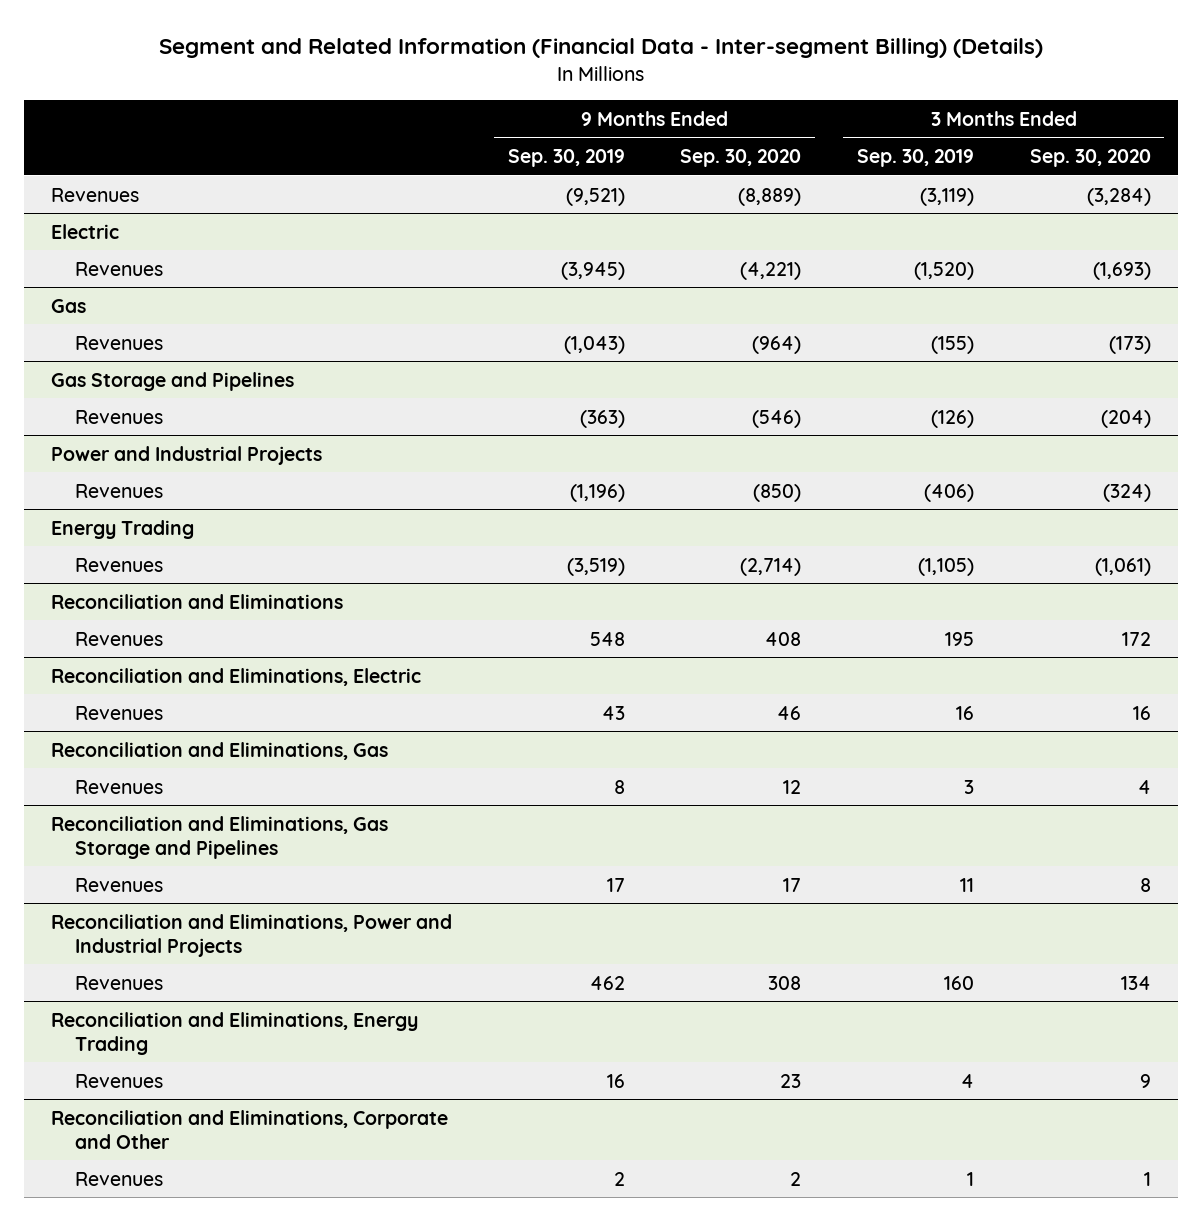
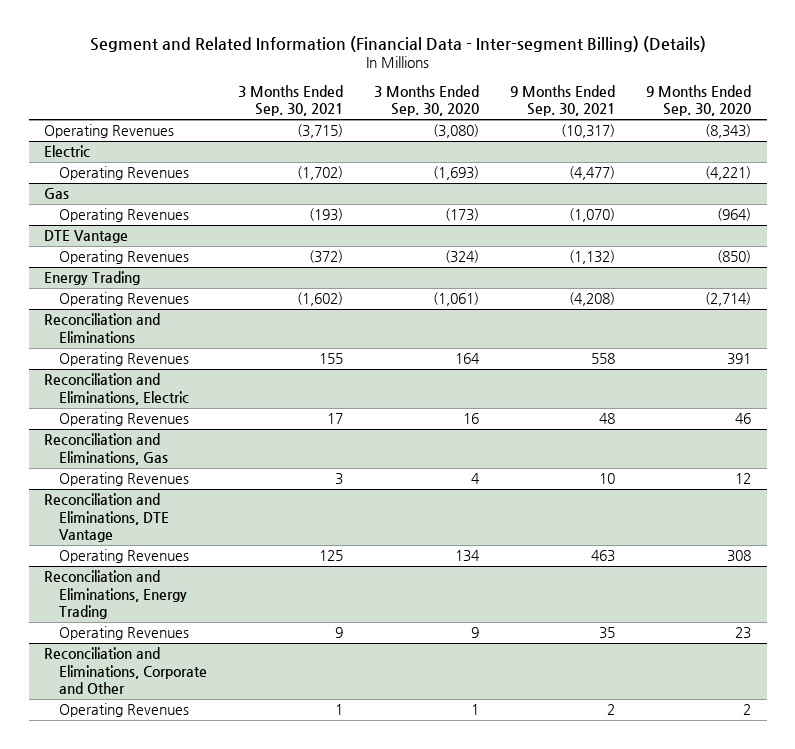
- | 9 Months Ended Sep. 30, 2019 | 9 Months Ended Sep. 30, 2020 | 3 Months Ended Sep. 30, 2019 | 3 Months Ended Sep. 30, 2020
+ | 3 Months Ended Sep. 30, 2021 | 3 Months Ended Sep. 30, 2020 | 9 Months Ended Sep. 30, 2021 | 9 Months Ended Sep. 30, 2020
- Revenues | (9,521) | (8,889) | (3,119) | (3,284)
+ Operating Revenues | (3,715) | (3,080) | (10,317) | (8,343)
@ Electric
- Revenues | (3,945) | (4,221) | (1,520) | (1,693)
+ Operating Revenues | (1,702) | (1,693) | (4,477) | (4,221)
@ Gas
- Revenues | (1,043) | (964) | (155) | (173)
- Gas Storage and Pipelines
- Revenues | (363) | (546) | (126) | (204)
- Power and Industrial Projects
- Revenues | (1,196) | (850) | (406) | (324)
@ Gas
+ Operating Revenues | (193) | (173) | (1,070) | (964)
+ DTE Vantage
+ Operating Revenues | (372) | (324) | (1,132) | (850)
@ Energy Trading
- Revenues | (3,519) | (2,714) | (1,105) | (1,061)
+ Operating Revenues | (1,602) | (1,061) | (4,208) | (2,714)
@ Reconciliation and Eliminations
- Revenues | 548 | 408 | 195 | 172
+ Operating Revenues | 155 | 164 | 558 | 391
@ Reconciliation and Eliminations, Electric
- Revenues | 43 | 46 | 16 | 16
+ Operating Revenues | 17 | 16 | 48 | 46
@ Reconciliation and Eliminations, Gas
- Revenues | 8 | 12 | 3 | 4
- Reconciliation and Eliminations, Gas Storage and Pipelines
- Revenues | 17 | 17 | 11 | 8
- Reconciliation and Eliminations, Power and Industrial Projects
- Revenues | 462 | 308 | 160 | 134
@ Reconciliation and Eliminations, Gas
+ Operating Revenues | 3 | 4 | 10 | 12
+ Reconciliation and Eliminations, DTE Vantage
+ Operating Revenues | 125 | 134 | 463 | 308
@ Reconciliation and Eliminations, Energy Trading
- Revenues | 16 | 23 | 4 | 9
+ Operating Revenues | 9 | 9 | 35 | 23
@ Reconciliation and Eliminations, Corporate and Other
- Revenues | 2 | 2 | 1 | 1
+ Operating Revenues | 1 | 1 | 2 | 2

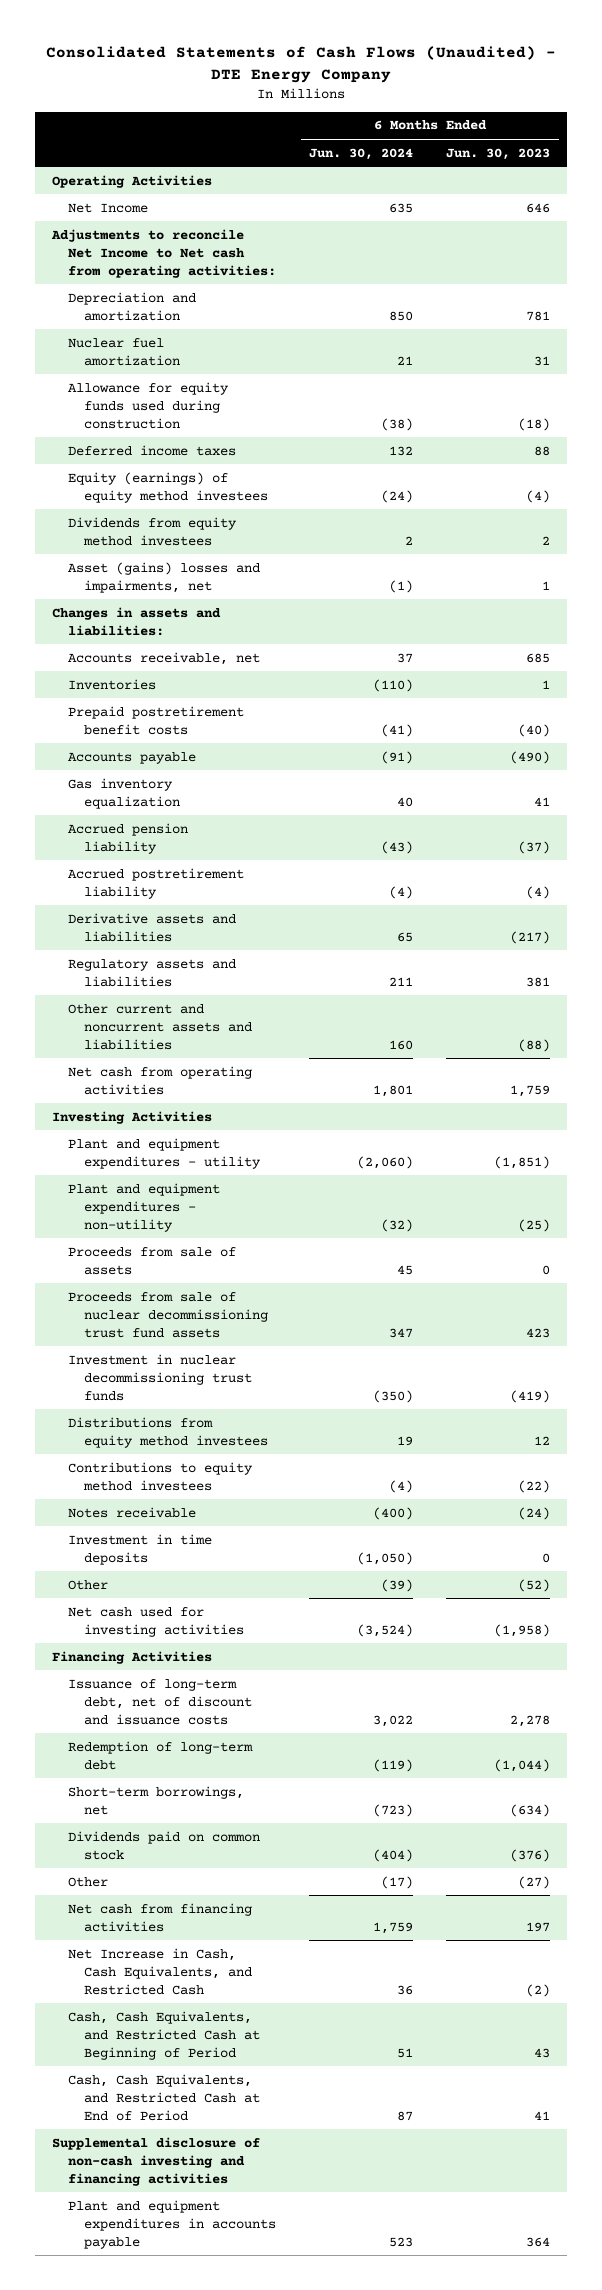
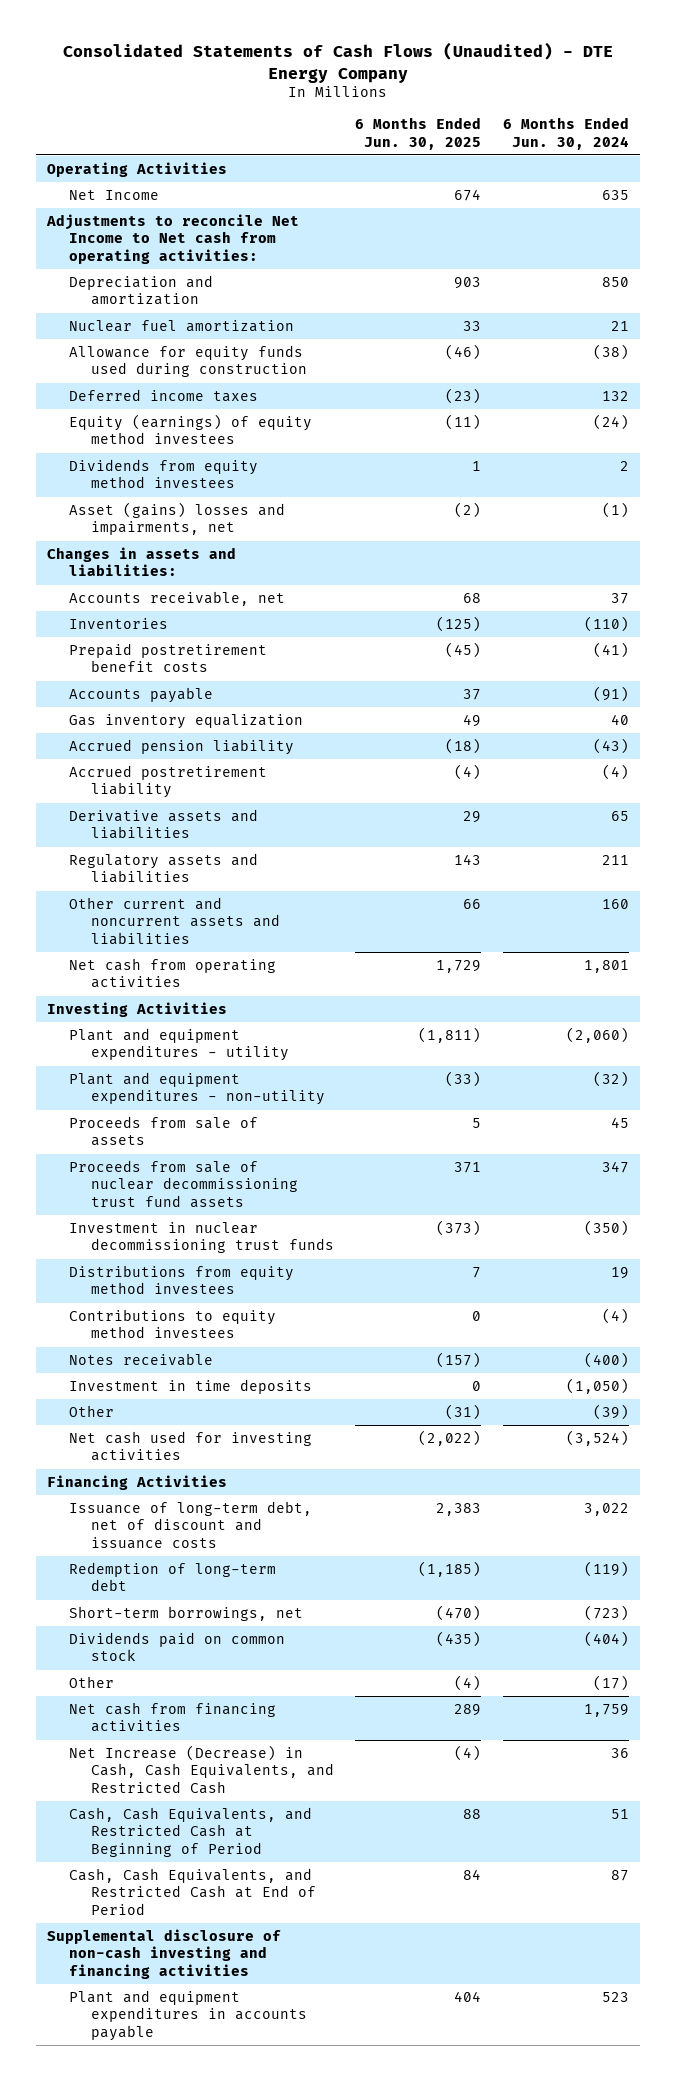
- | 6 Months Ended Jun. 30, 2024 | 6 Months Ended Jun. 30, 2023
+ | 6 Months Ended Jun. 30, 2025 | 6 Months Ended Jun. 30, 2024
- Net Increase in Cash, Cash Equivalents, and Restricted Cash | 36 | (2)
+ Net Increase (Decrease) in Cash, Cash Equivalents, and Restricted Cash | (4) | 36

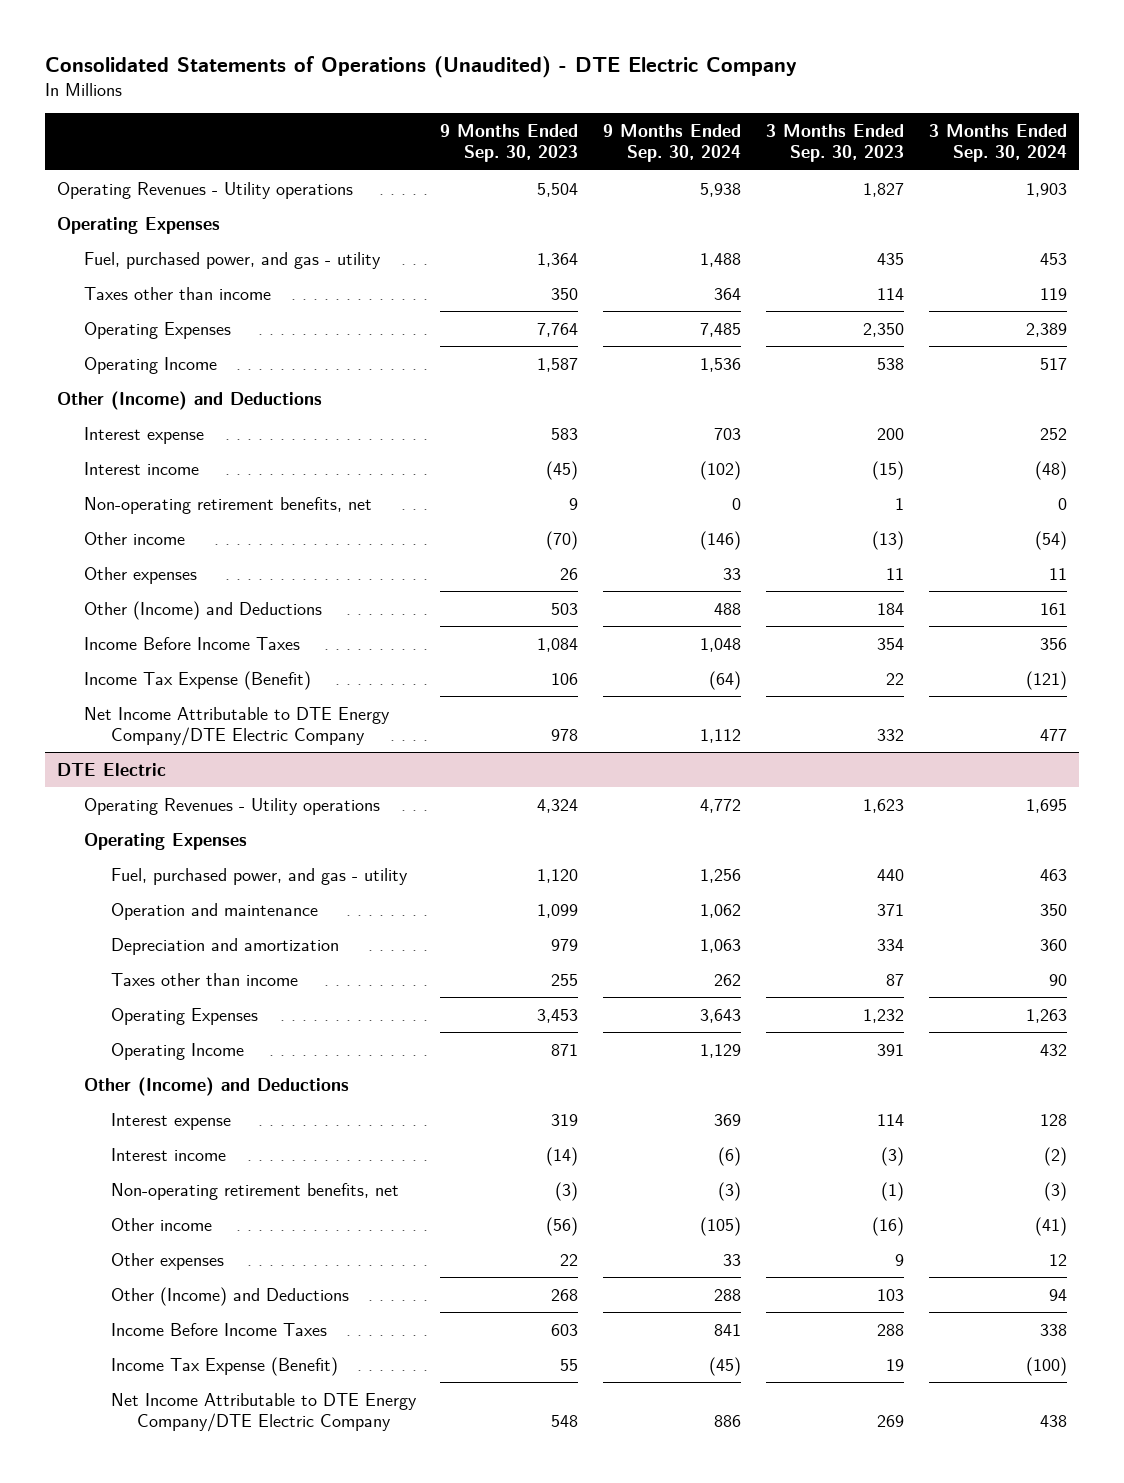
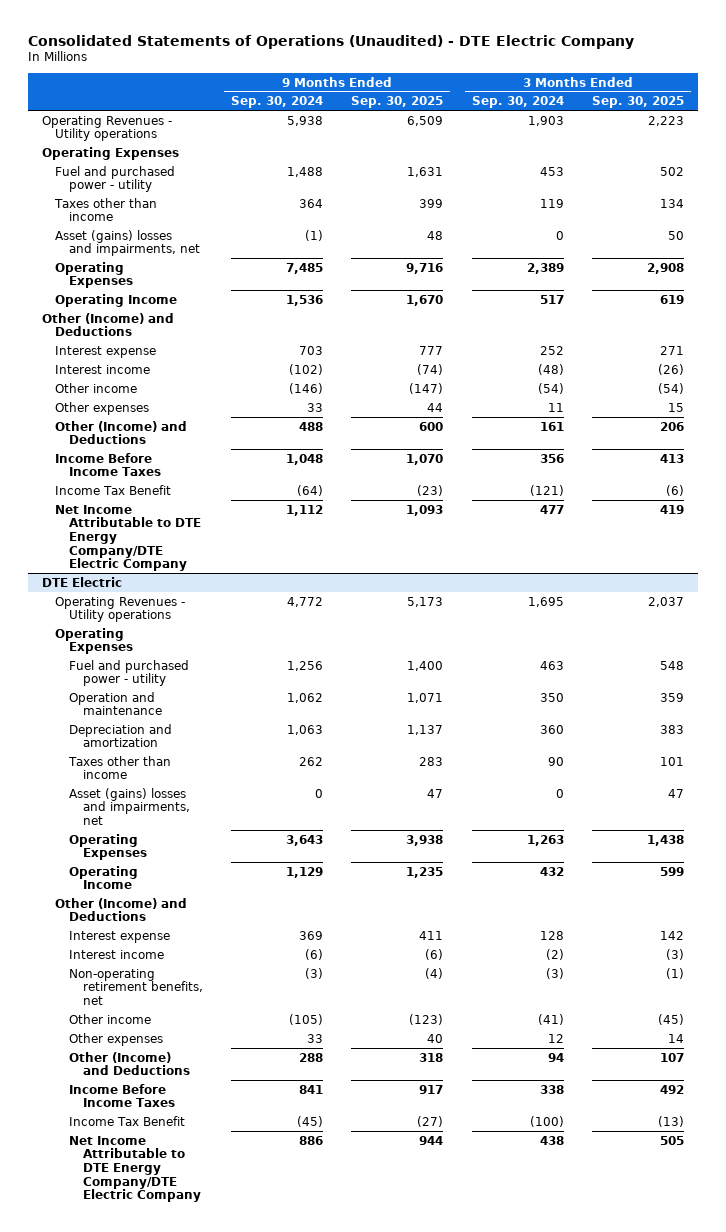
- | 9 Months Ended Sep. 30, 2023 | 9 Months Ended Sep. 30, 2024 | 3 Months Ended Sep. 30, 2023 | 3 Months Ended Sep. 30, 2024
+ | 9 Months Ended Sep. 30, 2024 | 9 Months Ended Sep. 30, 2025 | 3 Months Ended Sep. 30, 2024 | 3 Months Ended Sep. 30, 2025
- Fuel, purchased power, and gas - utility | 1,364 | 1,488 | 435 | 453
+ Fuel and purchased power - utility | 1,488 | 1,631 | 453 | 502
+ Asset (gains) losses and impairments, net | (1) | 48 | 0 | 50
- Non-operating retirement benefits, net | 9 | 0 | 1 | 0
- Income Tax Expense (Benefit) | 106 | (64) | 22 | (121)
+ Income Tax Benefit | (64) | (23) | (121) | (6)
@ DTE Electric
- Fuel, purchased power, and gas - utility | 1,120 | 1,256 | 440 | 463
+ Fuel and purchased power - utility | 1,256 | 1,400 | 463 | 548
+ Asset (gains) losses and impairments, net | 0 | 47 | 0 | 47
- Income Tax Expense (Benefit) | 55 | (45) | 19 | (100)
+ Income Tax Benefit | (45) | (27) | (100) | (13)

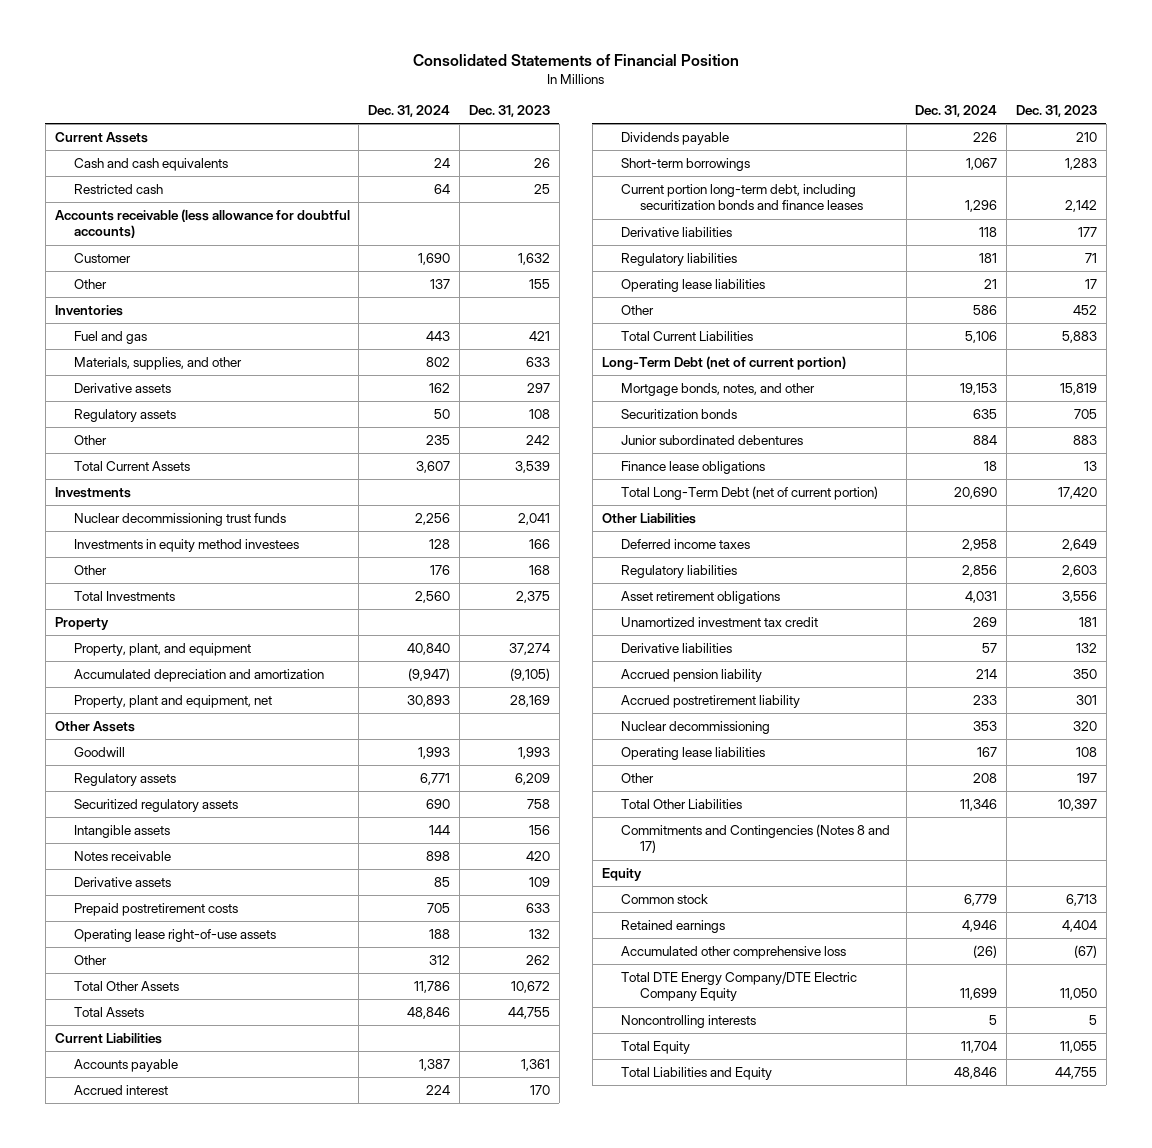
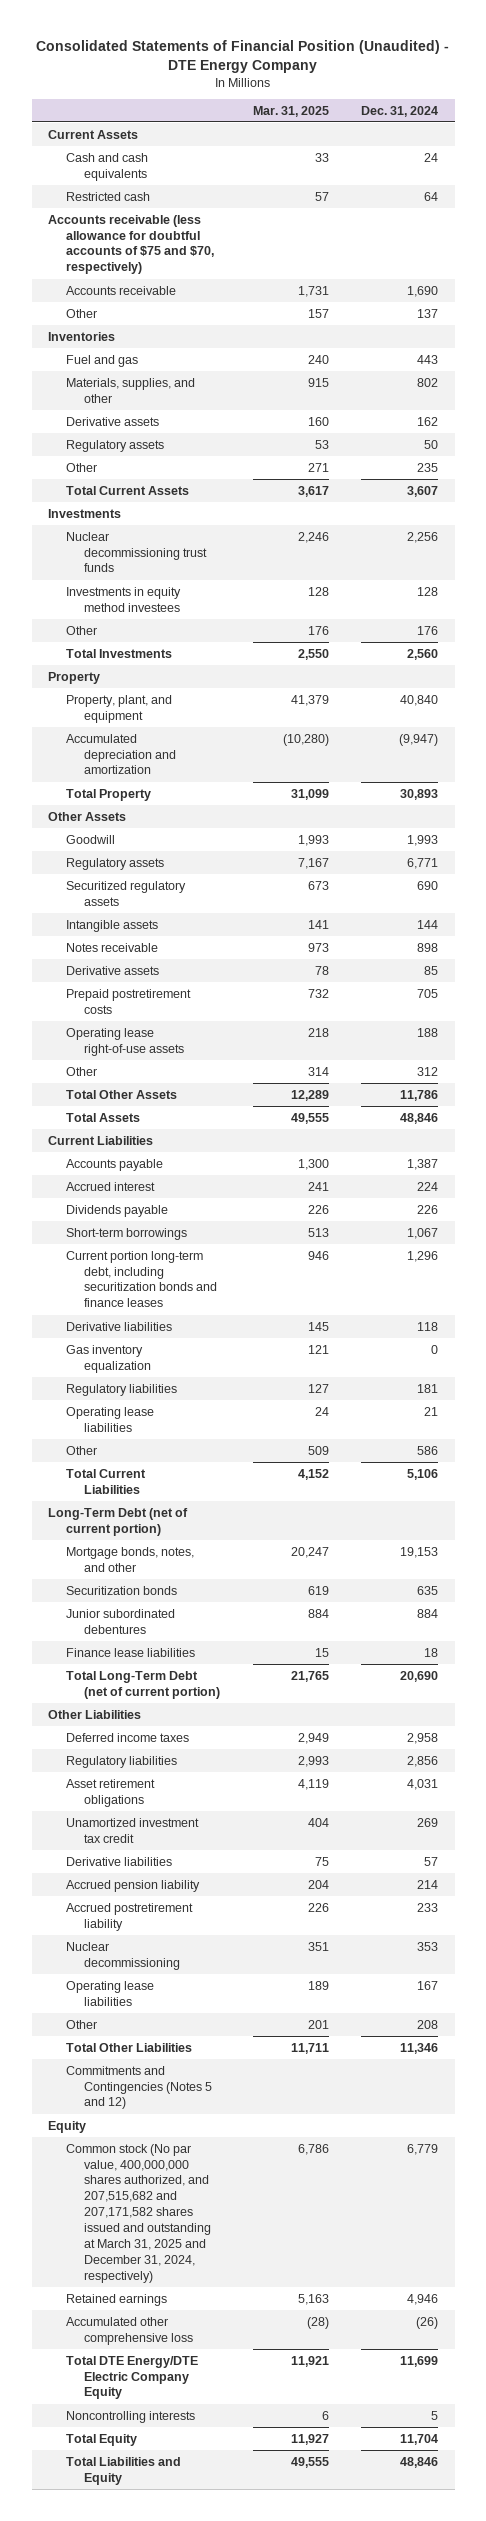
- Consolidated Statements of Financial Position
+ Consolidated Statements of Financial Position (Unaudited) - DTE Energy Company
- | Dec. 31, 2024 | Dec. 31, 2023
+ | Mar. 31, 2025 | Dec. 31, 2024
- Accounts receivable (less allowance for doubtful accounts)
- Customer | 1,690 | 1,632
+ Accounts receivable (less allowance for doubtful accounts of $75 and $70, respectively)
+ Accounts receivable | 1,731 | 1,690
- Property, plant and equipment, net | 30,893 | 28,169
+ Total Property | 31,099 | 30,893
+ Gas inventory equalization | 121 | 0
- Finance lease obligations | 18 | 13
+ Finance lease liabilities | 15 | 18
- Commitments and Contingencies (Notes 8 and 17)
+ Commitments and Contingencies (Notes 5 and 12)
- Common stock | 6,779 | 6,713
+ Common stock (No par value, 400,000,000 shares authorized, and 207,515,682 and 207,171,582 shares issued and outstanding at March 31, 2025 and December 31, 2024, respectively) | 6,786 | 6,779
- Total DTE Energy Company/DTE Electric Company Equity | 11,699 | 11,050
+ Total DTE Energy/DTE Electric Company Equity | 11,921 | 11,699

